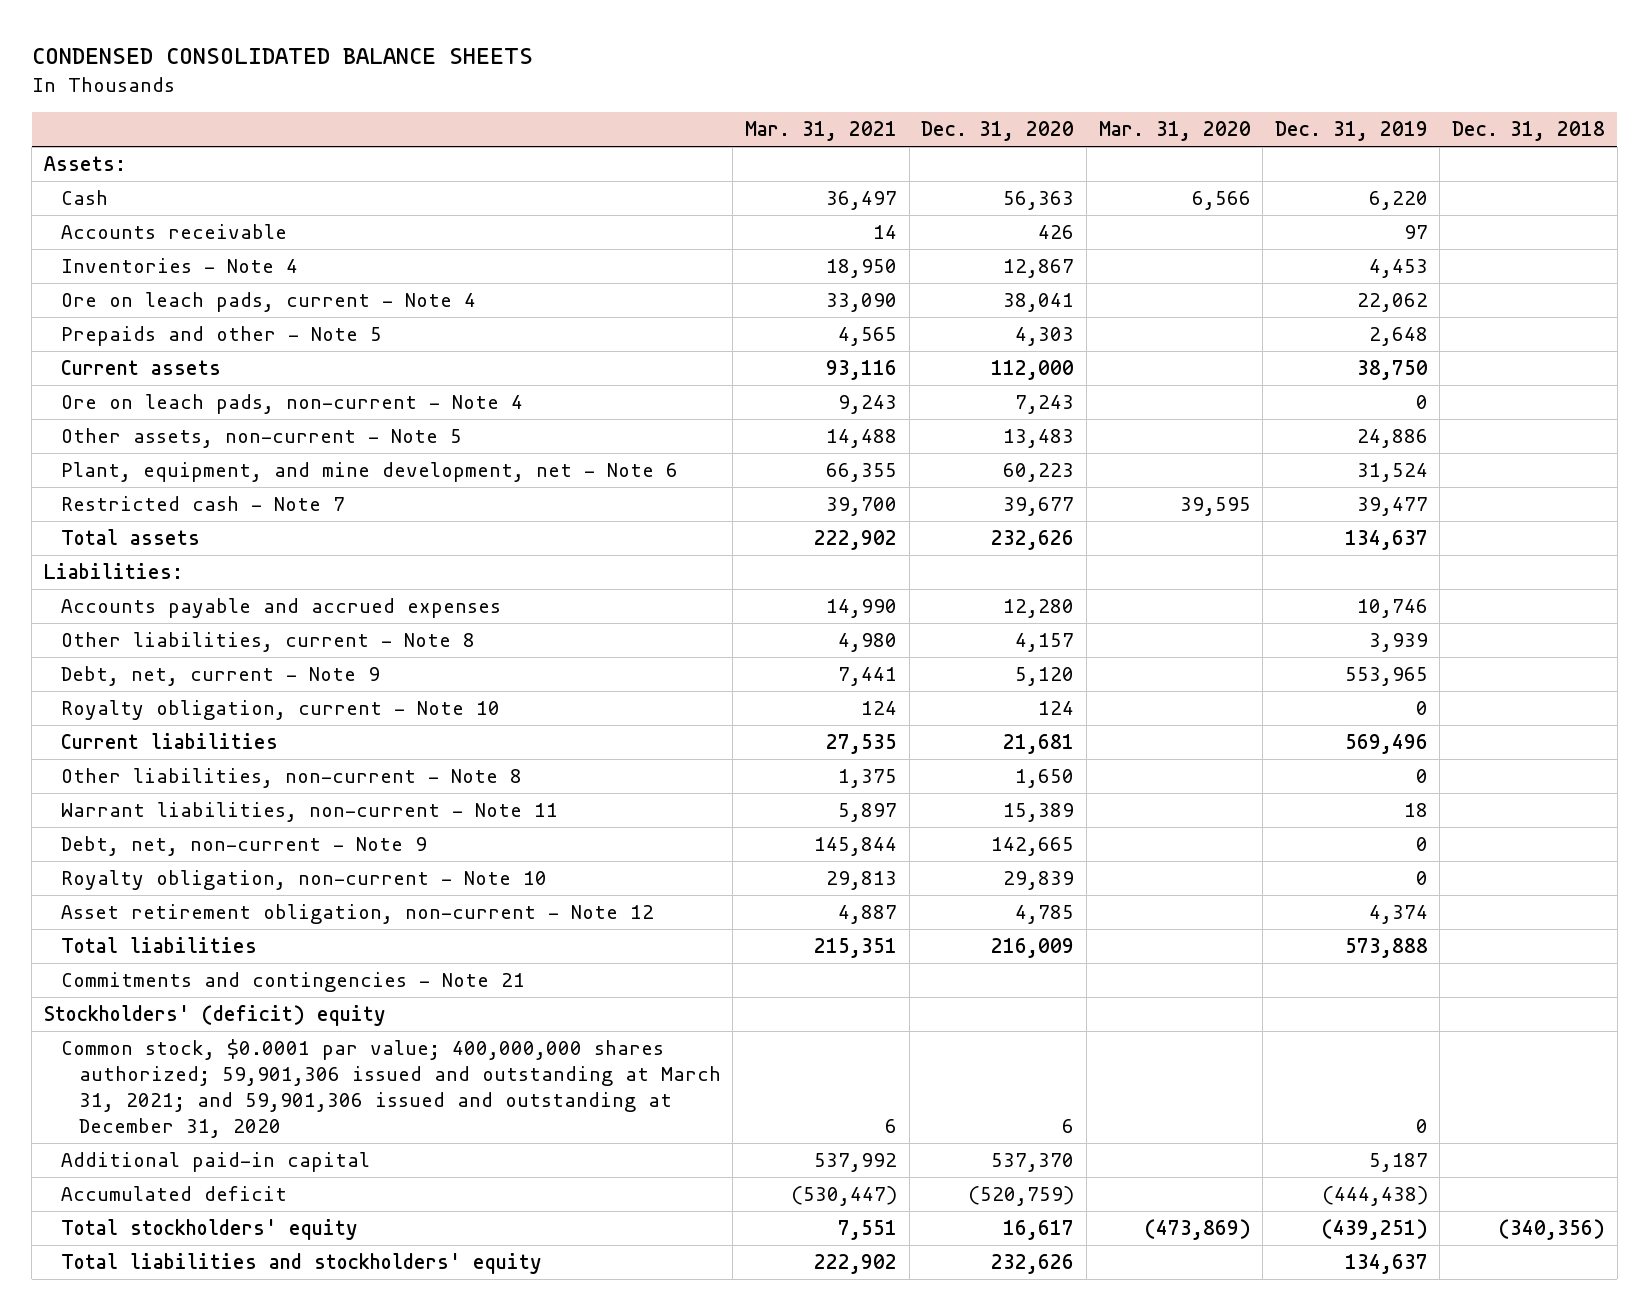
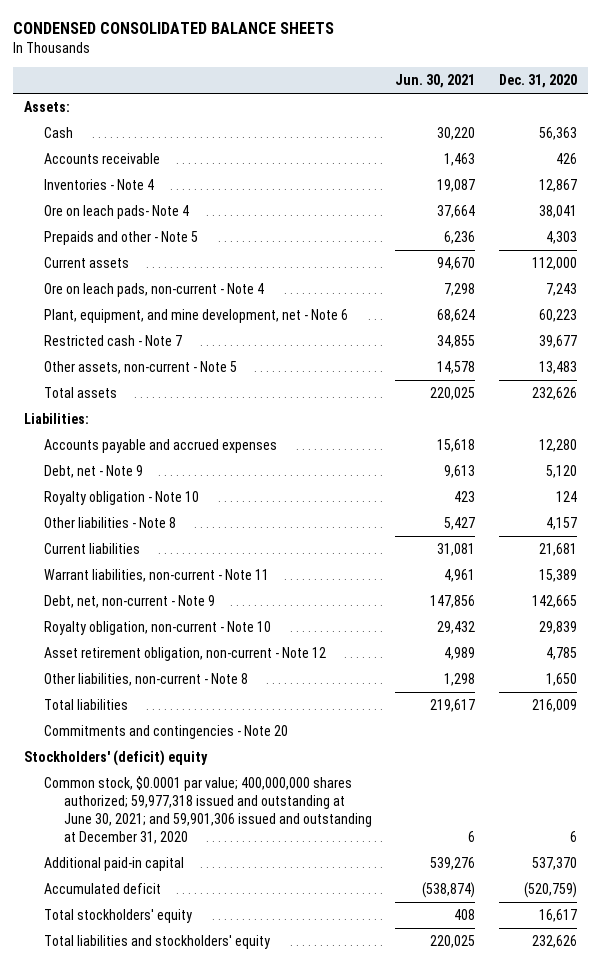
- | Mar. 31, 2021 | Dec. 31, 2020 | Mar. 31, 2020 | Dec. 31, 2019 | Dec. 31, 2018
+ | Jun. 30, 2021 | Dec. 31, 2020
- Ore on leach pads, current - Note 4 | 33,090 | 38,041 | | 22,062 |
+ Ore on leach pads- Note 4 | 37,664 | 38,041
moved down: Other assets, non-current - Note 5 | 14,578 | 13,483
- Other liabilities, current - Note 8 | 4,980 | 4,157 | | 3,939 |
- Debt, net, current - Note 9 | 7,441 | 5,120 | | 553,965 |
- Royalty obligation, current - Note 10 | 124 | 124 | | 0 |
+ Debt, net - Note 9 | 9,613 | 5,120
+ Royalty obligation - Note 10 | 423 | 124
+ Other liabilities - Note 8 | 5,427 | 4,157
moved down: Other liabilities, non-current - Note 8 | 1,298 | 1,650
- Commitments and contingencies - Note 21
+ Commitments and contingencies - Note 20
- Common stock, $0.0001 par value; 400,000,000 shares authorized; 59,901,306 issued and outstanding at March 31, 2021; and 59,901,306 issued and outstanding at December 31, 2020 | 6 | 6 | | 0 |
+ Common stock, $0.0001 par value; 400,000,000 shares authorized; 59,977,318 issued and outstanding at June 30, 2021; and 59,901,306 issued and outstanding at December 31, 2020 | 6 | 6

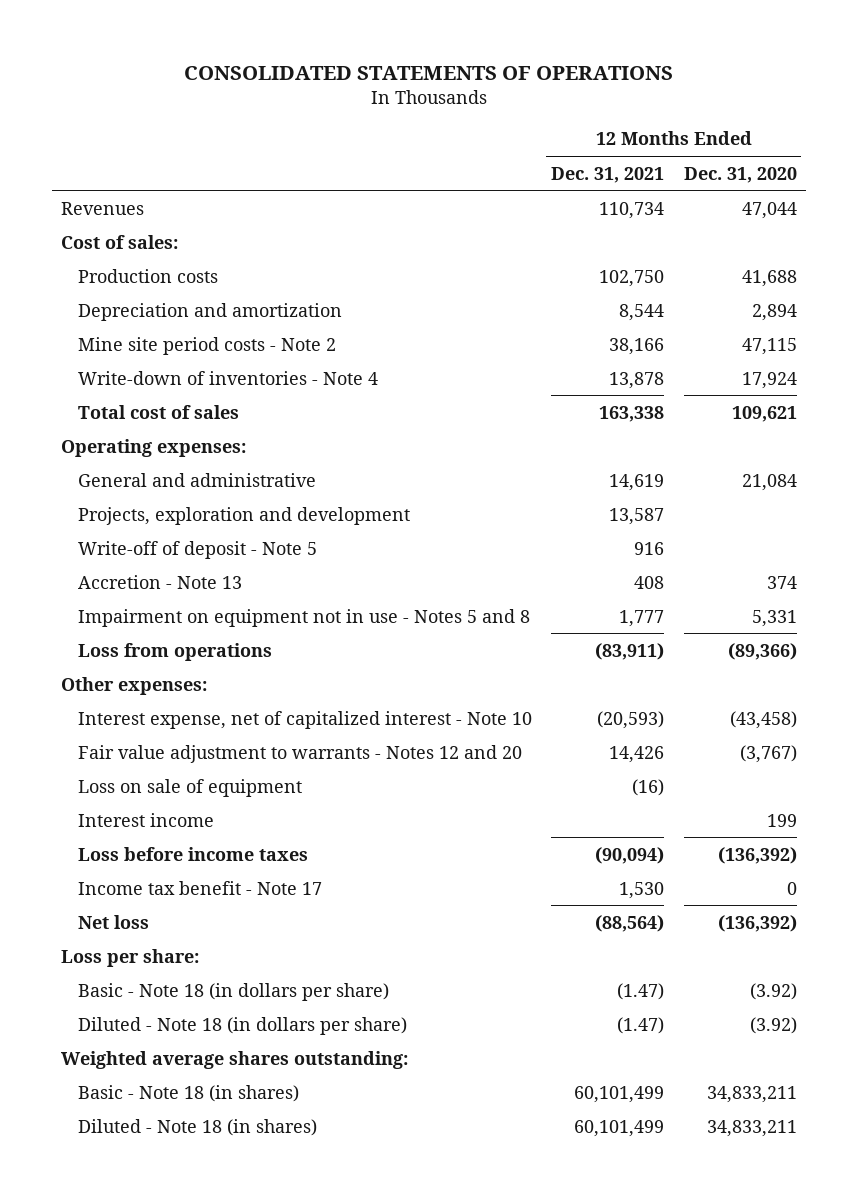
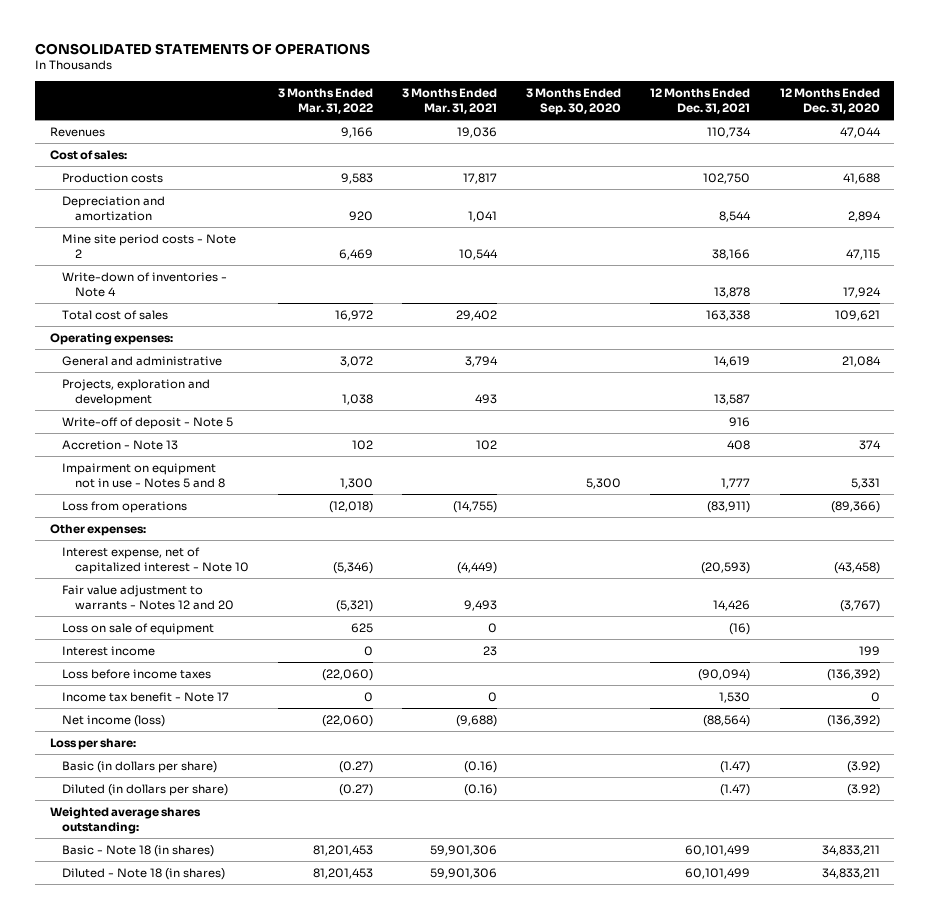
- | 12 Months Ended Dec. 31, 2021 | 12 Months Ended Dec. 31, 2020
+ | 3 Months Ended Mar. 31, 2022 | 3 Months Ended Mar. 31, 2021 | 3 Months Ended Sep. 30, 2020 | 12 Months Ended Dec. 31, 2021 | 12 Months Ended Dec. 31, 2020
- Net loss | (88,564) | (136,392)
+ Net income (loss) | (22,060) | (9,688) | | (88,564) | (136,392)
- Basic - Note 18 (in dollars per share) | (1.47) | (3.92)
- Diluted - Note 18 (in dollars per share) | (1.47) | (3.92)
+ Basic (in dollars per share) | (0.27) | (0.16) | | (1.47) | (3.92)
+ Diluted (in dollars per share) | (0.27) | (0.16) | | (1.47) | (3.92)

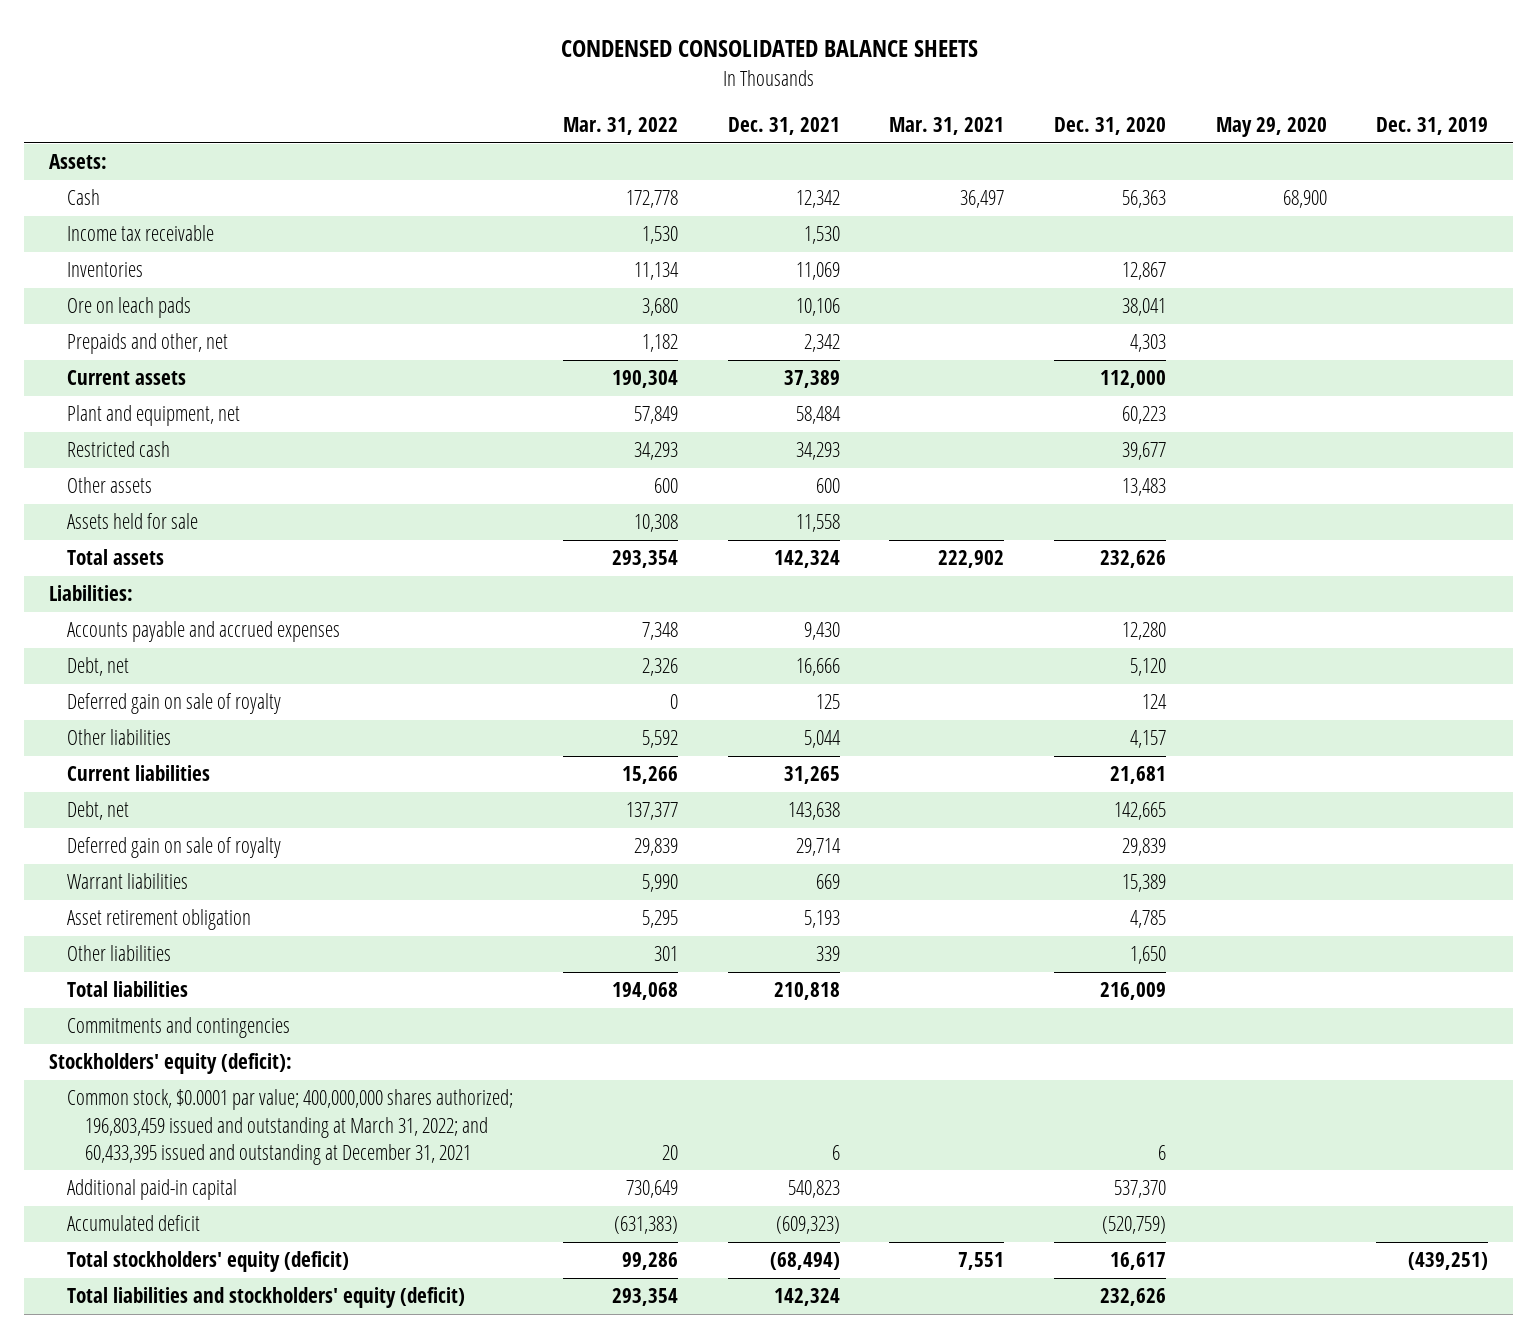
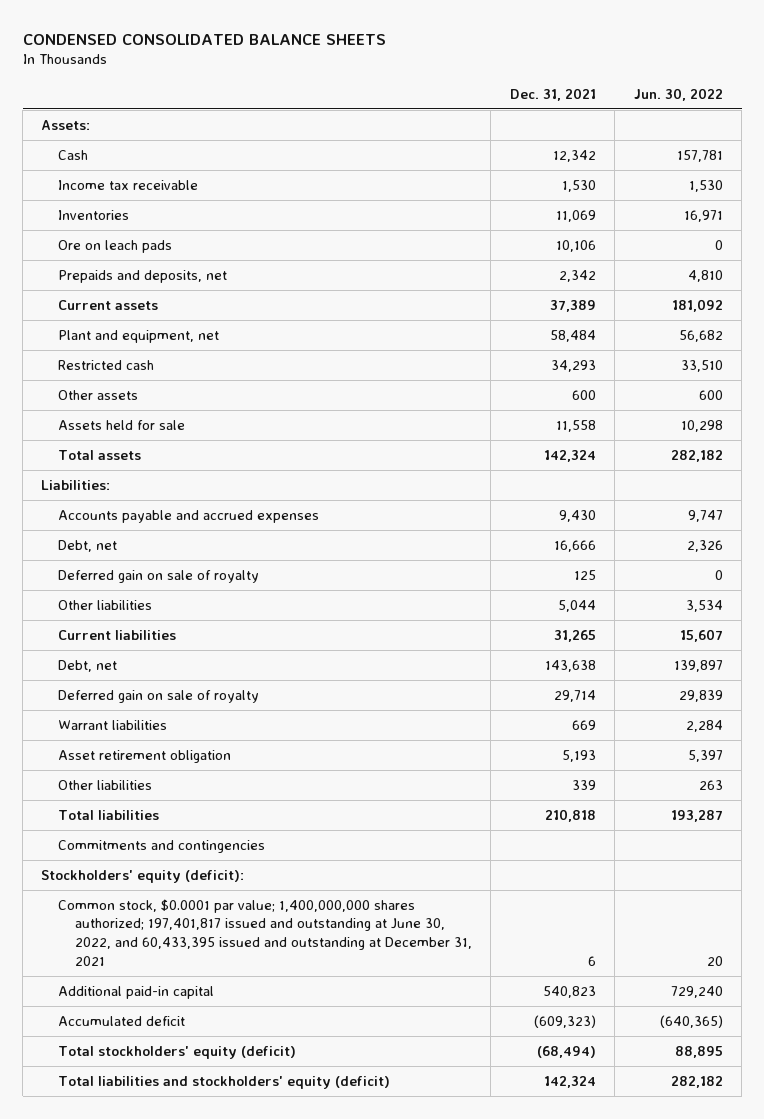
- | Mar. 31, 2022 | Dec. 31, 2021 | Mar. 31, 2021 | Dec. 31, 2020 | May 29, 2020 | Dec. 31, 2019
+ | Dec. 31, 2021 | Jun. 30, 2022
- Prepaids and other, net | 1,182 | 2,342 | | 4,303 | |
+ Prepaids and deposits, net | 2,342 | 4,810
- Common stock, $0.0001 par value; 400,000,000 shares authorized; 196,803,459 issued and outstanding at March 31, 2022; and 60,433,395 issued and outstanding at December 31, 2021 | 20 | 6 | | 6 | |
+ Common stock, $0.0001 par value; 1,400,000,000 shares authorized; 197,401,817 issued and outstanding at June 30, 2022, and 60,433,395 issued and outstanding at December 31, 2021 | 6 | 20

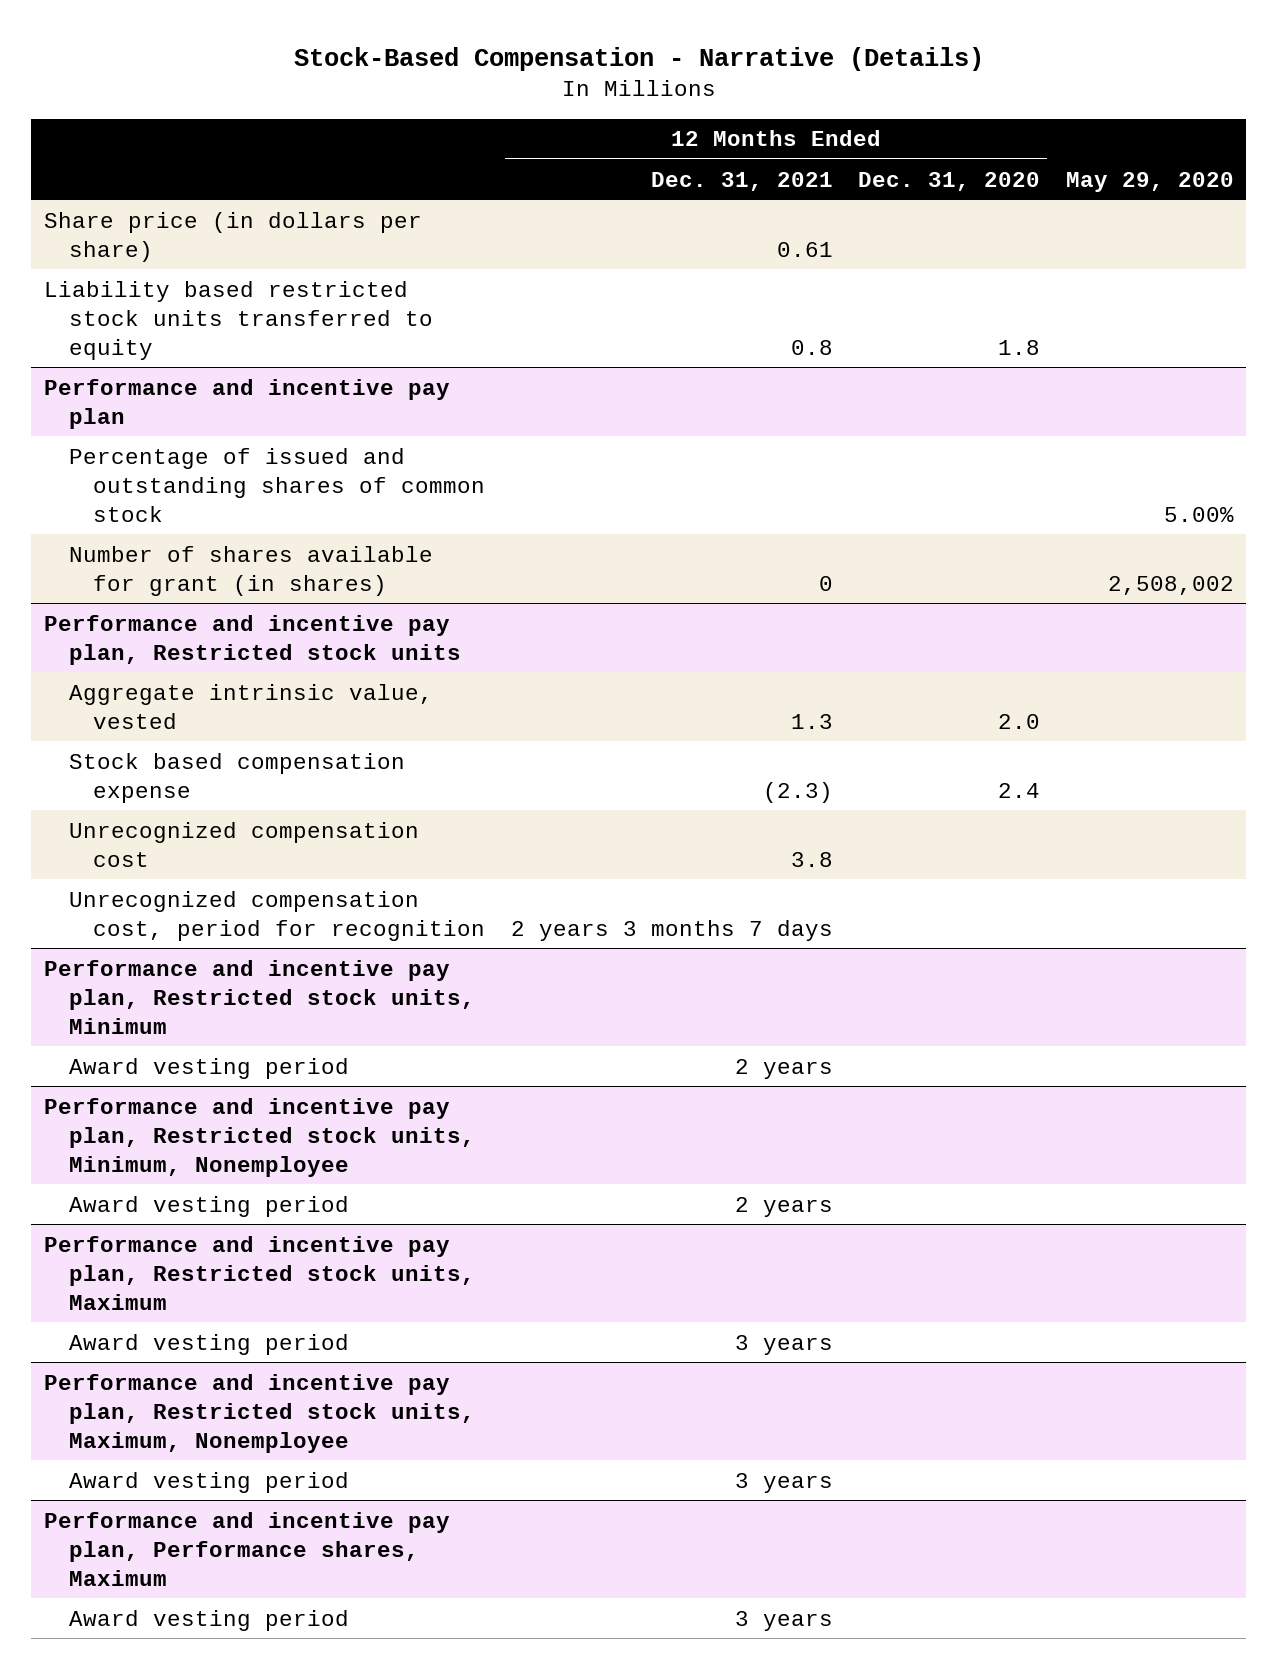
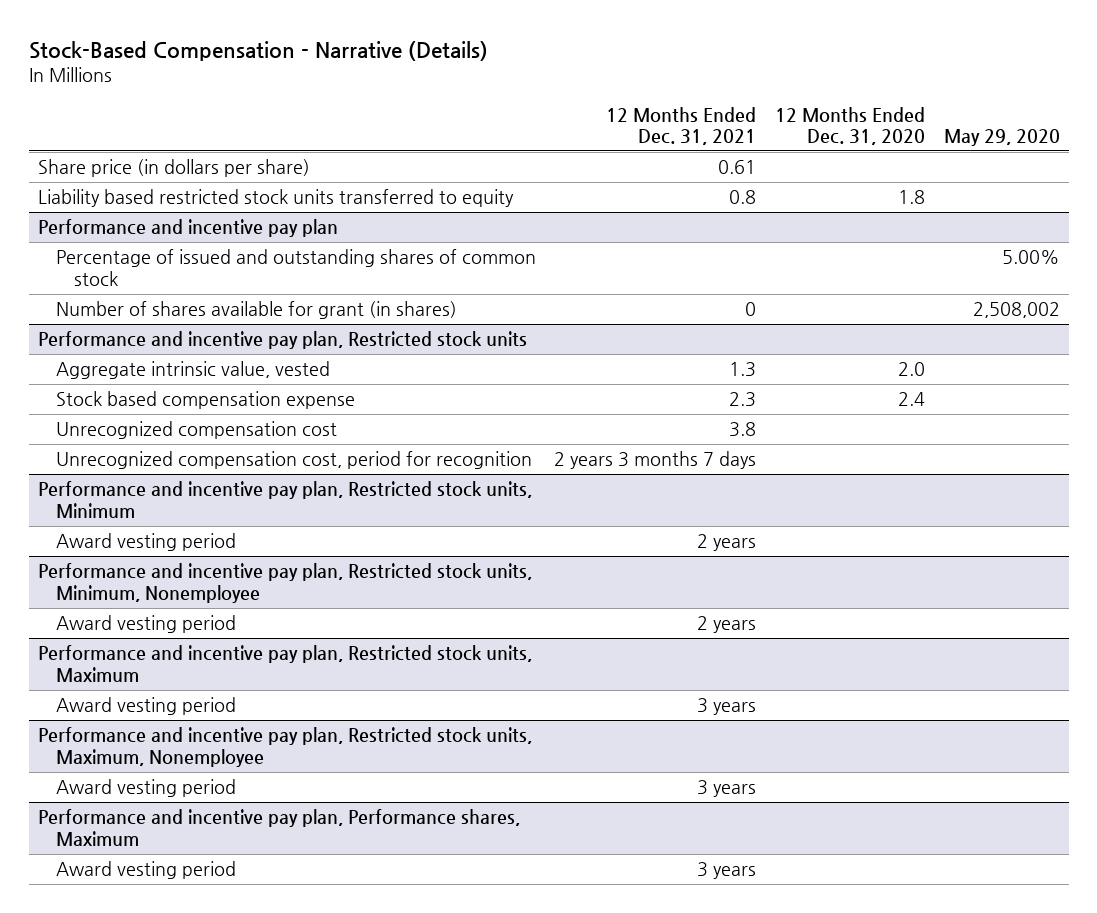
@ Performance and incentive pay plan, Restricted stock units
- Stock based compensation expense | (2.3) | 2.4 |
+ Stock based compensation expense | 2.3 | 2.4 |

